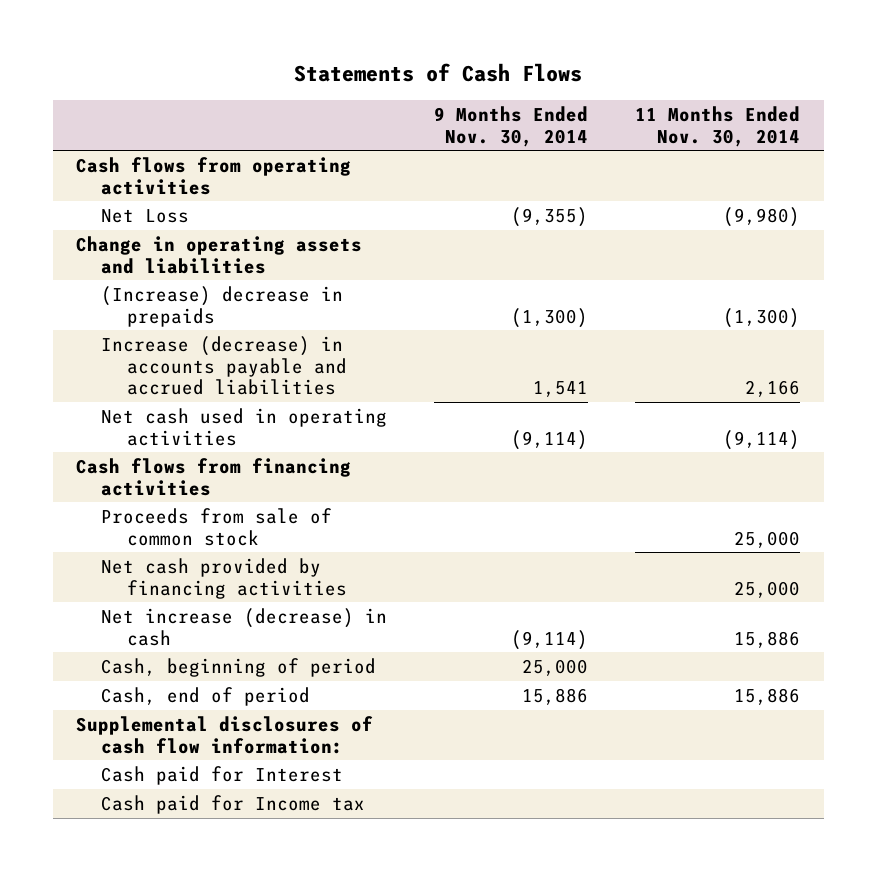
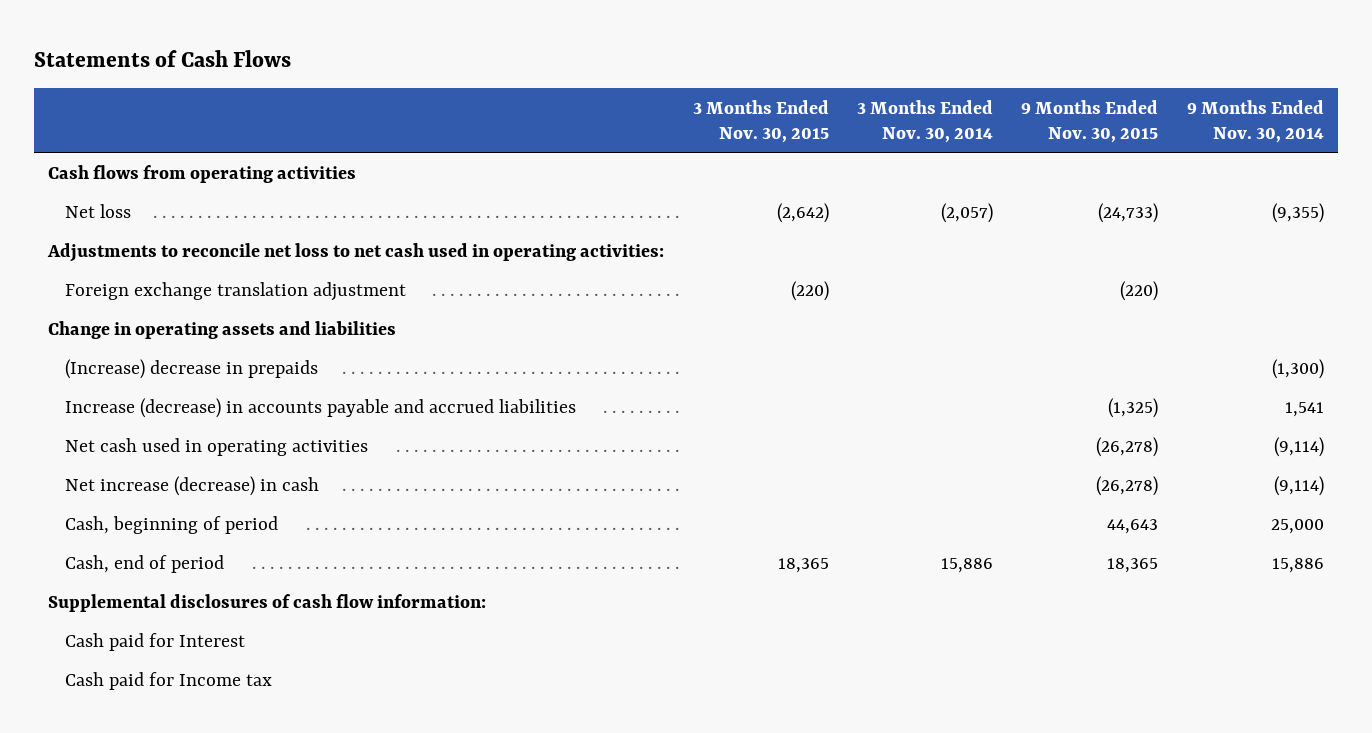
- | 9 Months Ended Nov. 30, 2014 | 11 Months Ended Nov. 30, 2014
+ | 3 Months Ended Nov. 30, 2015 | 3 Months Ended Nov. 30, 2014 | 9 Months Ended Nov. 30, 2015 | 9 Months Ended Nov. 30, 2014
- Net Loss | (9,355) | (9,980)
+ Net loss | (2,642) | (2,057) | (24,733) | (9,355)
+ Adjustments to reconcile net loss to net cash used in operating activities:
+ Foreign exchange translation adjustment | (220) | | (220) |
- Cash flows from financing activities
- Proceeds from sale of common stock | | 25,000
- Net cash provided by financing activities | | 25,000

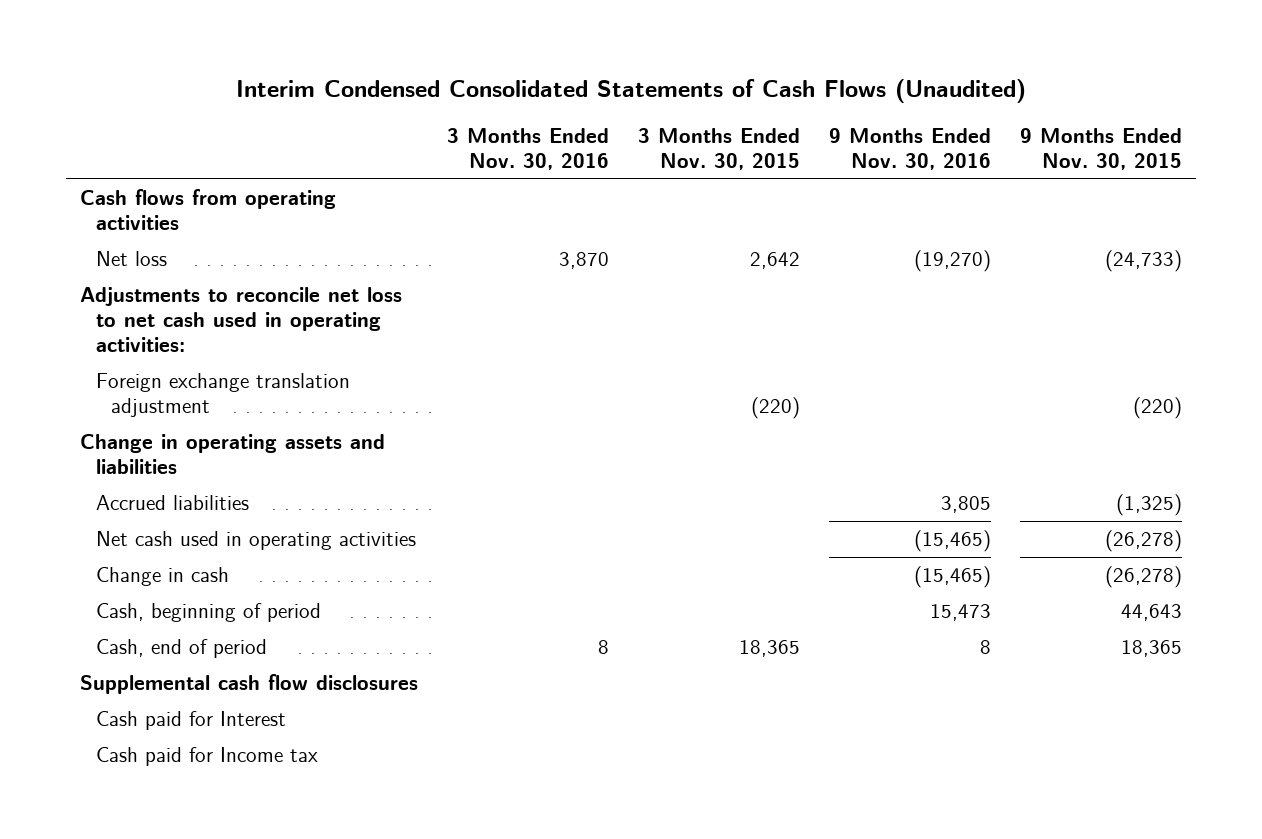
- Statements of Cash Flows
+ Interim Condensed Consolidated Statements of Cash Flows (Unaudited)
- | 3 Months Ended Nov. 30, 2015 | 3 Months Ended Nov. 30, 2014 | 9 Months Ended Nov. 30, 2015 | 9 Months Ended Nov. 30, 2014
+ | 3 Months Ended Nov. 30, 2016 | 3 Months Ended Nov. 30, 2015 | 9 Months Ended Nov. 30, 2016 | 9 Months Ended Nov. 30, 2015
- Net loss | (2,642) | (2,057) | (24,733) | (9,355)
+ Net loss | 3,870 | 2,642 | (19,270) | (24,733)
- (Increase) decrease in prepaids | | | | (1,300)
- Increase (decrease) in accounts payable and accrued liabilities | | | (1,325) | 1,541
+ Accrued liabilities | | | 3,805 | (1,325)
- Net increase (decrease) in cash | | | (26,278) | (9,114)
+ Change in cash | | | (15,465) | (26,278)
- Supplemental disclosures of cash flow information:
+ Supplemental cash flow disclosures

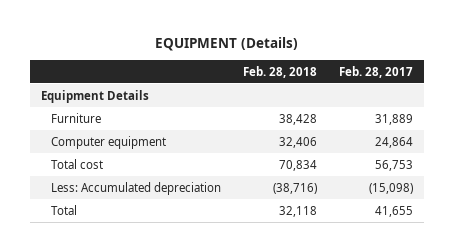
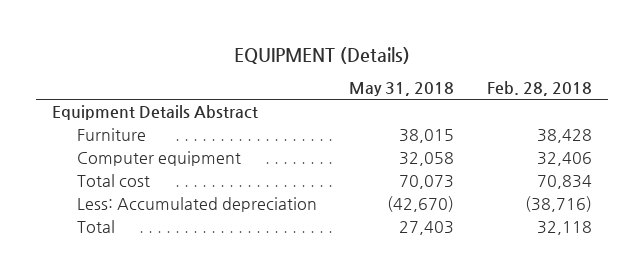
- | Feb. 28, 2018 | Feb. 28, 2017
+ | May 31, 2018 | Feb. 28, 2018
- Equipment Details
+ Equipment Details Abstract

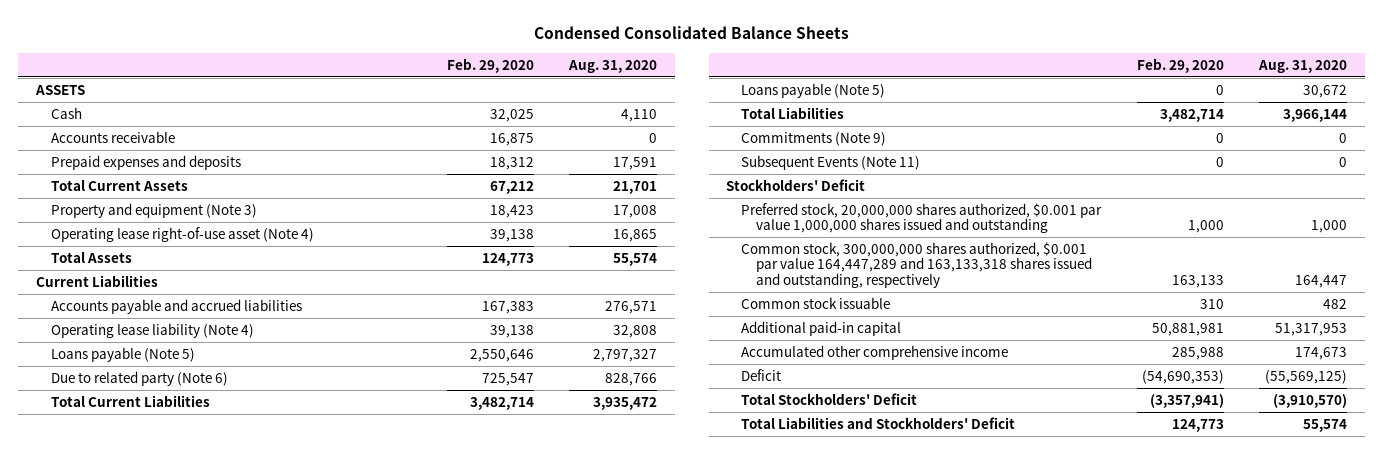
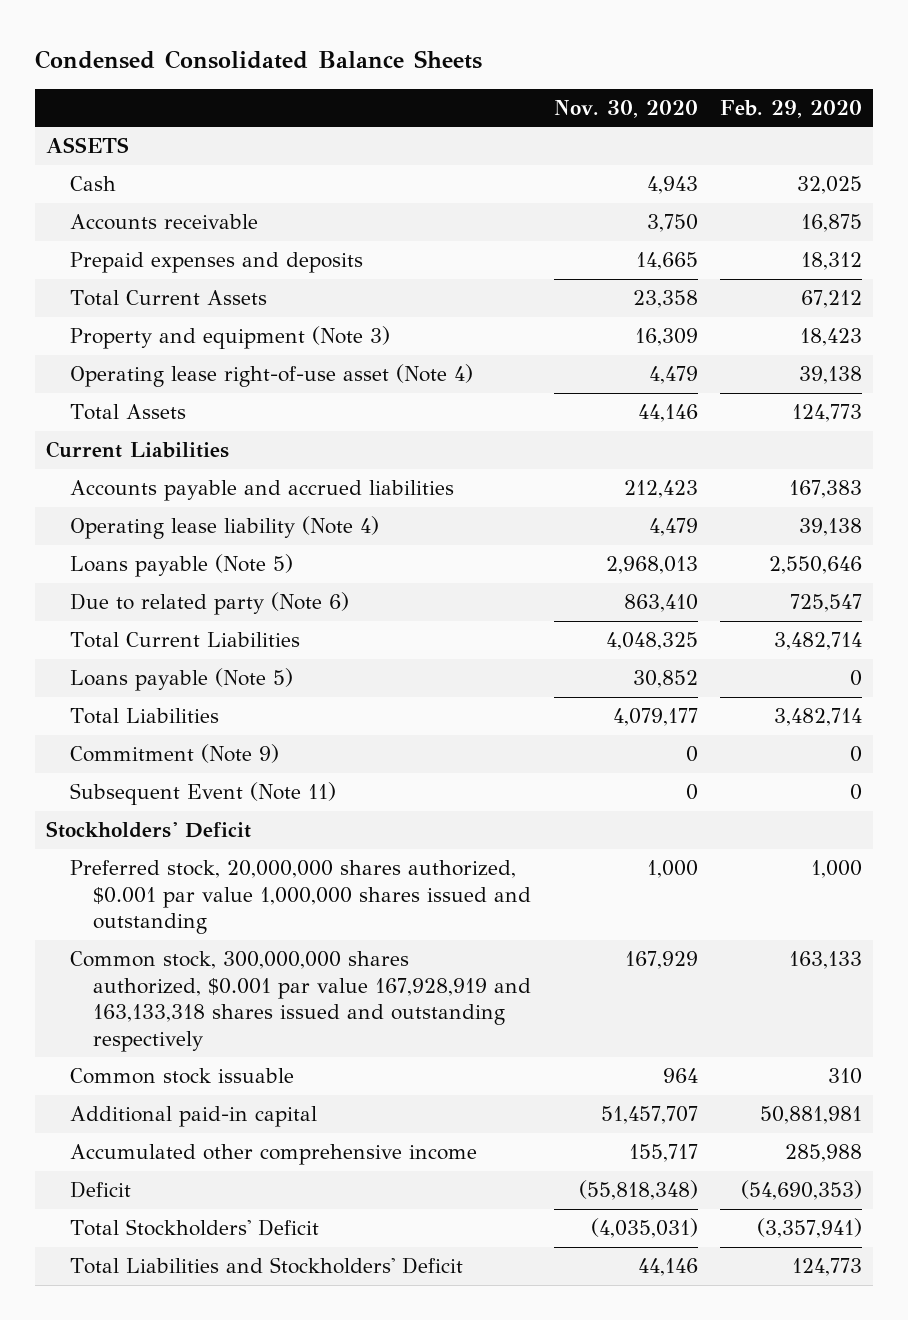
- | Feb. 29, 2020 | Aug. 31, 2020
+ | Nov. 30, 2020 | Feb. 29, 2020
- Commitments (Note 9) | 0 | 0
- Subsequent Events (Note 11) | 0 | 0
+ Commitment (Note 9) | 0 | 0
+ Subsequent Event (Note 11) | 0 | 0
- Common stock, 300,000,000 shares authorized, $0.001 par value 164,447,289 and 163,133,318 shares issued and outstanding, respectively | 163,133 | 164,447
+ Common stock, 300,000,000 shares authorized, $0.001 par value 167,928,919 and 163,133,318 shares issued and outstanding respectively | 167,929 | 163,133

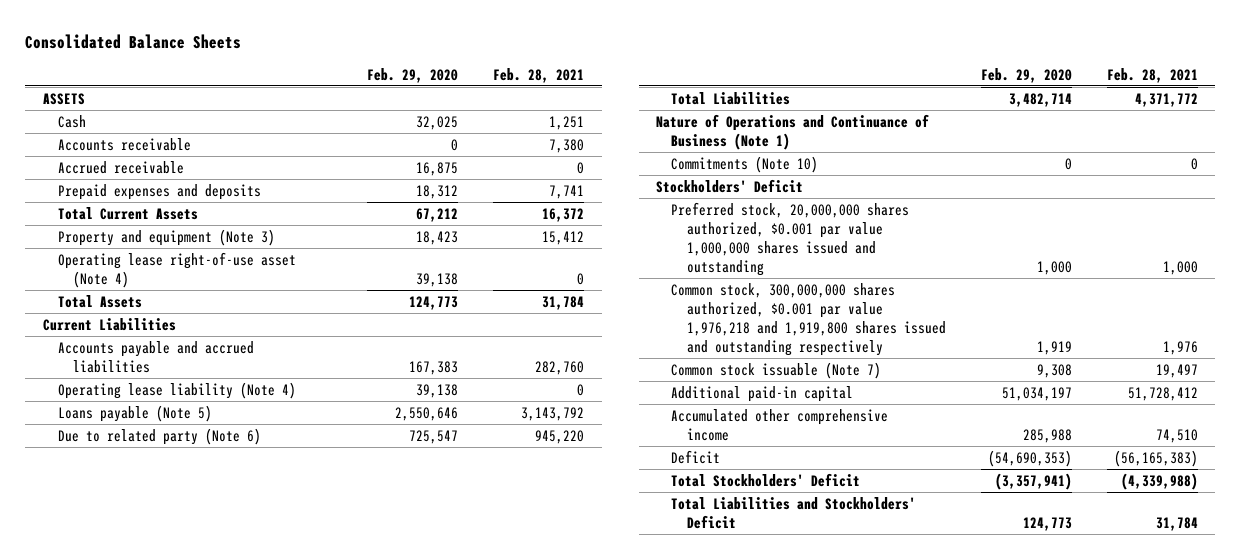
- Condensed Consolidated Balance Sheets
+ Consolidated Balance Sheets
- | Nov. 30, 2020 | Feb. 29, 2020
+ | Feb. 29, 2020 | Feb. 28, 2021
- Accounts receivable | 3,750 | 16,875
+ Accounts receivable | 0 | 7,380
+ Accrued receivable | 16,875 | 0
- Total Current Liabilities | 4,048,325 | 3,482,714
- Loans payable (Note 5) | 30,852 | 0
- Commitment (Note 9) | 0 | 0
- Subsequent Event (Note 11) | 0 | 0
+ Nature of Operations and Continuance of Business (Note 1)
+ Commitments (Note 10) | 0 | 0
- Common stock, 300,000,000 shares authorized, $0.001 par value 167,928,919 and 163,133,318 shares issued and outstanding respectively | 167,929 | 163,133
- Common stock issuable | 964 | 310
- Additional paid-in capital | 51,457,707 | 50,881,981
+ Common stock, 300,000,000 shares authorized, $0.001 par value 1,976,218 and 1,919,800 shares issued and outstanding respectively | 1,919 | 1,976
+ Common stock issuable (Note 7) | 9,308 | 19,497
+ Additional paid-in capital | 51,034,197 | 51,728,412

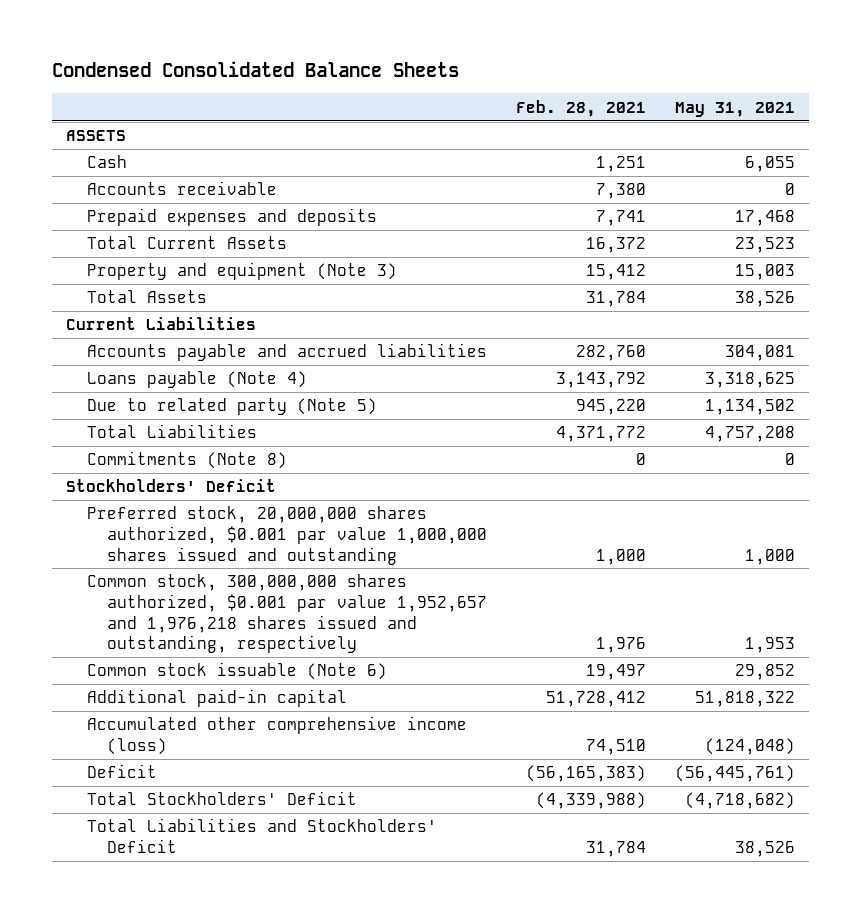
- Consolidated Balance Sheets
+ Condensed Consolidated Balance Sheets
- | Feb. 29, 2020 | Feb. 28, 2021
+ | Feb. 28, 2021 | May 31, 2021
- Accrued receivable | 16,875 | 0
- Operating lease right-of-use asset (Note 4) | 39,138 | 0
- Operating lease liability (Note 4) | 39,138 | 0
- Loans payable (Note 5) | 2,550,646 | 3,143,792
- Due to related party (Note 6) | 725,547 | 945,220
+ Loans payable (Note 4) | 3,143,792 | 3,318,625
+ Due to related party (Note 5) | 945,220 | 1,134,502
- Nature of Operations and Continuance of Business (Note 1)
- Commitments (Note 10) | 0 | 0
+ Commitments (Note 8) | 0 | 0
- Common stock, 300,000,000 shares authorized, $0.001 par value 1,976,218 and 1,919,800 shares issued and outstanding respectively | 1,919 | 1,976
- Common stock issuable (Note 7) | 9,308 | 19,497
+ Common stock, 300,000,000 shares authorized, $0.001 par value 1,952,657 and 1,976,218 shares issued and outstanding, respectively | 1,976 | 1,953
+ Common stock issuable (Note 6) | 19,497 | 29,852
- Accumulated other comprehensive income | 285,988 | 74,510
+ Accumulated other comprehensive income (loss) | 74,510 | (124,048)

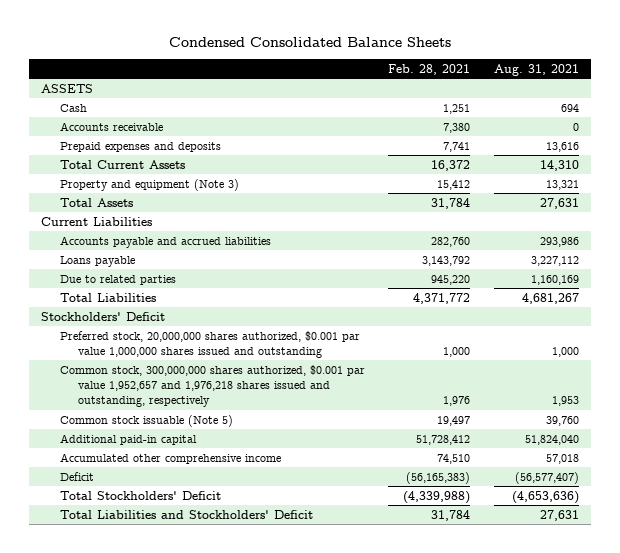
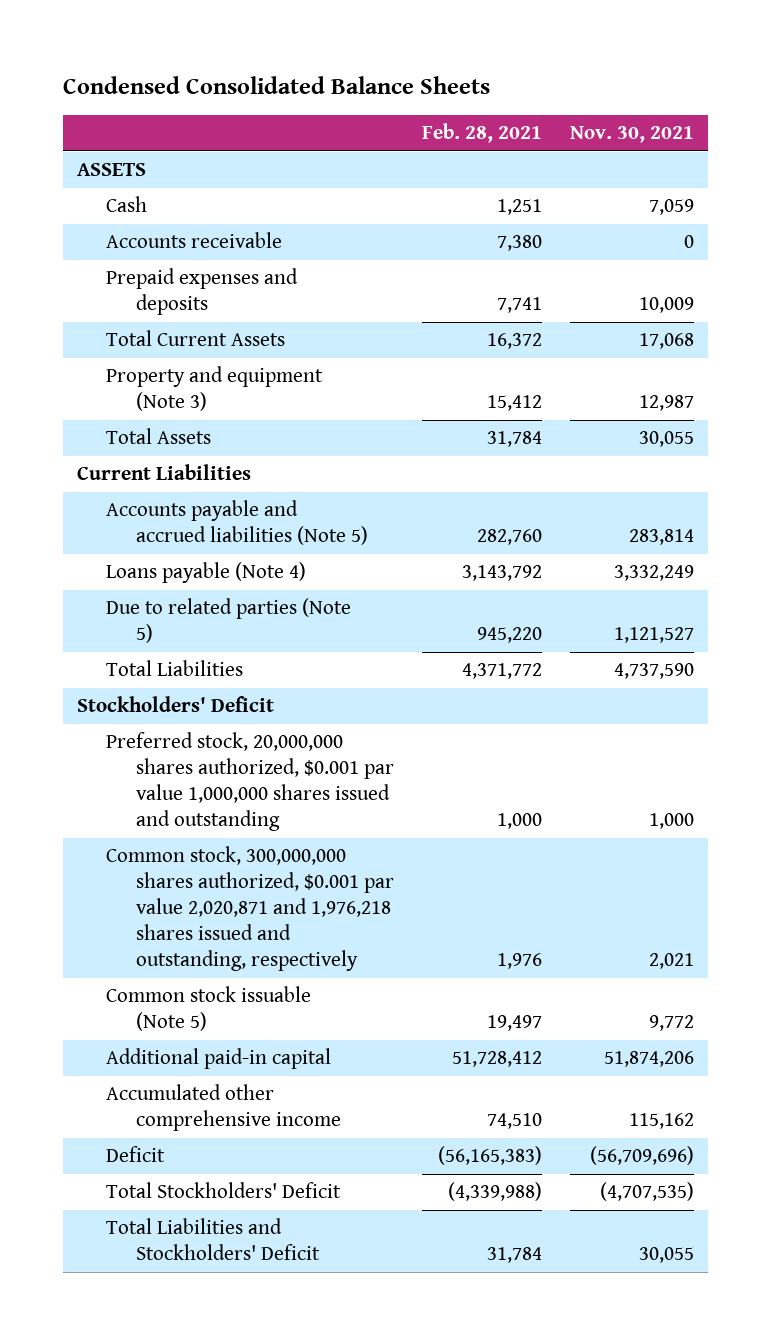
- | Feb. 28, 2021 | Aug. 31, 2021
+ | Feb. 28, 2021 | Nov. 30, 2021
- Accounts payable and accrued liabilities | 282,760 | 293,986
- Loans payable | 3,143,792 | 3,227,112
- Due to related parties | 945,220 | 1,160,169
+ Accounts payable and accrued liabilities (Note 5) | 282,760 | 283,814
+ Loans payable (Note 4) | 3,143,792 | 3,332,249
+ Due to related parties (Note 5) | 945,220 | 1,121,527
- Common stock, 300,000,000 shares authorized, $0.001 par value 1,952,657 and 1,976,218 shares issued and outstanding, respectively | 1,976 | 1,953
+ Common stock, 300,000,000 shares authorized, $0.001 par value 2,020,871 and 1,976,218 shares issued and outstanding, respectively | 1,976 | 2,021

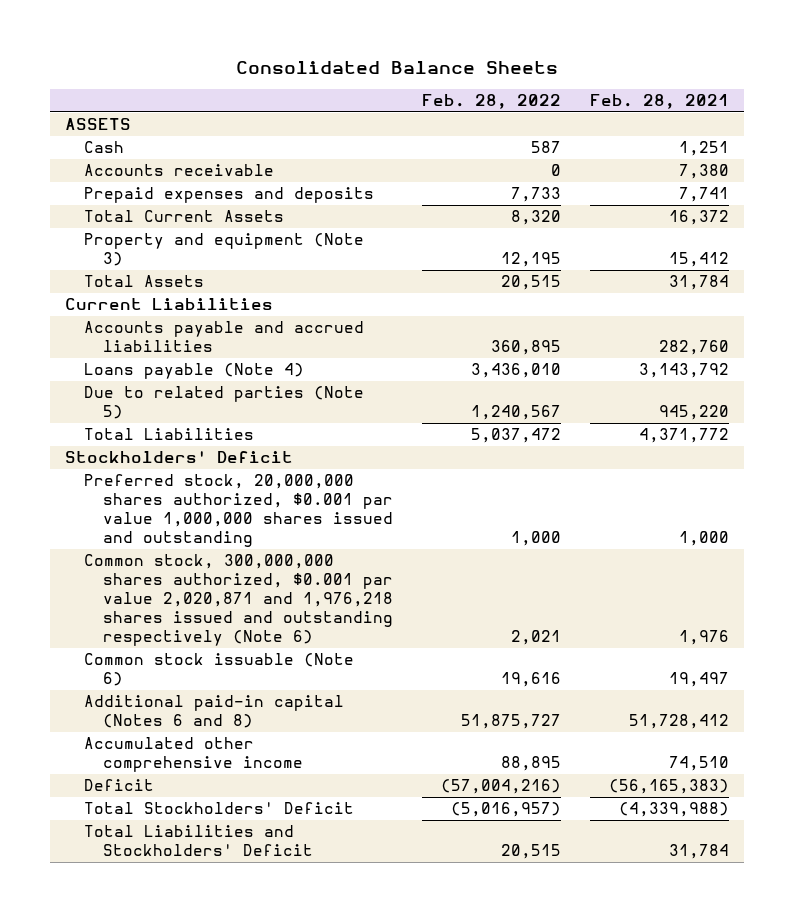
- Condensed Consolidated Balance Sheets
+ Consolidated Balance Sheets
- | Feb. 28, 2021 | Nov. 30, 2021
+ | Feb. 28, 2022 | Feb. 28, 2021
- Accounts payable and accrued liabilities (Note 5) | 282,760 | 283,814
+ Accounts payable and accrued liabilities | 360,895 | 282,760
- Common stock, 300,000,000 shares authorized, $0.001 par value 2,020,871 and 1,976,218 shares issued and outstanding, respectively | 1,976 | 2,021
- Common stock issuable (Note 5) | 19,497 | 9,772
- Additional paid-in capital | 51,728,412 | 51,874,206
+ Common stock, 300,000,000 shares authorized, $0.001 par value 2,020,871 and 1,976,218 shares issued and outstanding respectively (Note 6) | 2,021 | 1,976
+ Common stock issuable (Note 6) | 19,616 | 19,497
+ Additional paid-in capital (Notes 6 and 8) | 51,875,727 | 51,728,412

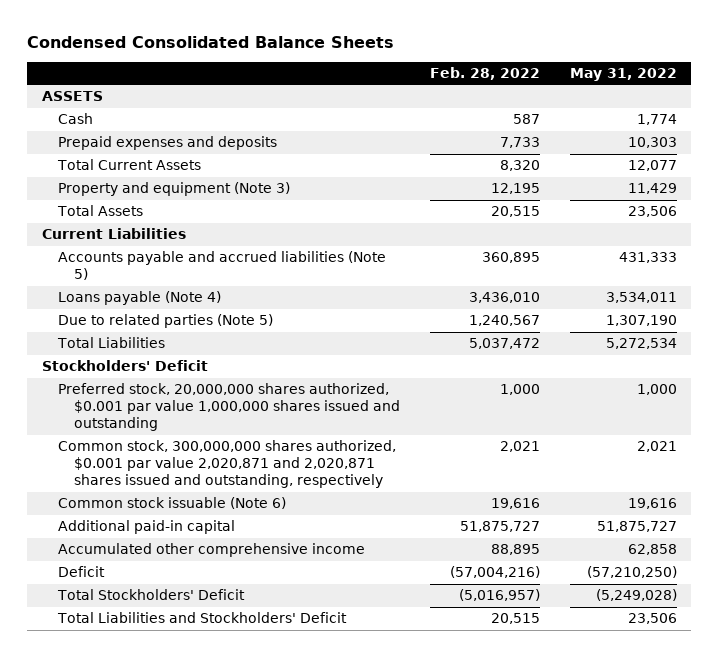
- Consolidated Balance Sheets
+ Condensed Consolidated Balance Sheets
- | Feb. 28, 2022 | Feb. 28, 2021
+ | Feb. 28, 2022 | May 31, 2022
- Accounts receivable | 0 | 7,380
- Accounts payable and accrued liabilities | 360,895 | 282,760
+ Accounts payable and accrued liabilities (Note 5) | 360,895 | 431,333
- Common stock, 300,000,000 shares authorized, $0.001 par value 2,020,871 and 1,976,218 shares issued and outstanding respectively (Note 6) | 2,021 | 1,976
+ Common stock, 300,000,000 shares authorized, $0.001 par value 2,020,871 and 2,020,871 shares issued and outstanding, respectively | 2,021 | 2,021
- Additional paid-in capital (Notes 6 and 8) | 51,875,727 | 51,728,412
+ Additional paid-in capital | 51,875,727 | 51,875,727

